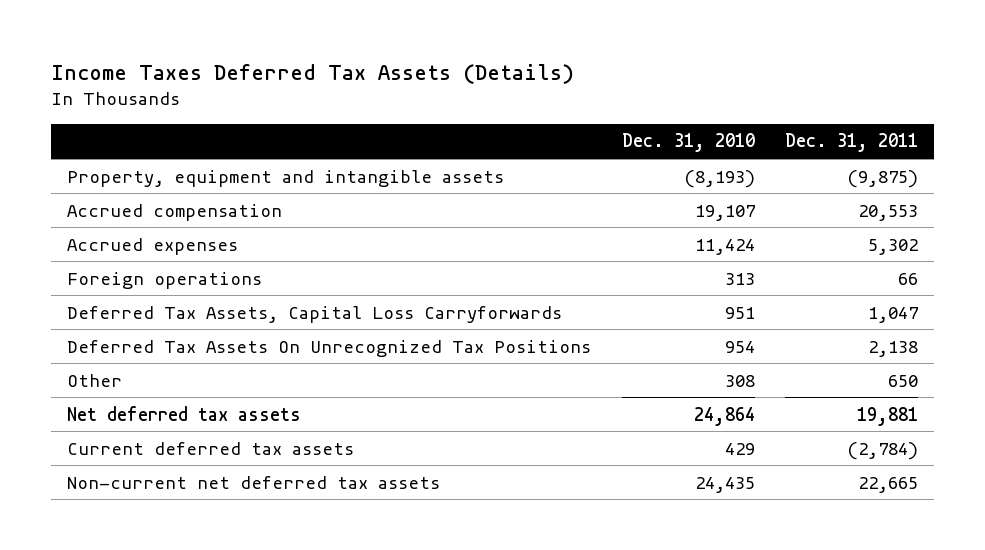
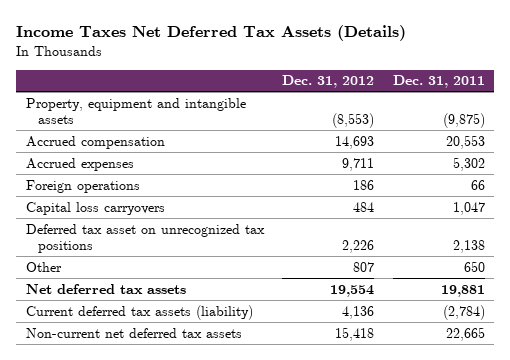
- Income Taxes Deferred Tax Assets (Details)
+ Income Taxes Net Deferred Tax Assets (Details)
- | Dec. 31, 2010 | Dec. 31, 2011
+ | Dec. 31, 2012 | Dec. 31, 2011
- Deferred Tax Assets, Capital Loss Carryforwards | 951 | 1,047
- Deferred Tax Assets On Unrecognized Tax Positions | 954 | 2,138
+ Capital loss carryovers | 484 | 1,047
+ Deferred tax asset on unrecognized tax positions | 2,226 | 2,138
- Current deferred tax assets | 429 | (2,784)
+ Current deferred tax assets (liability) | 4,136 | (2,784)

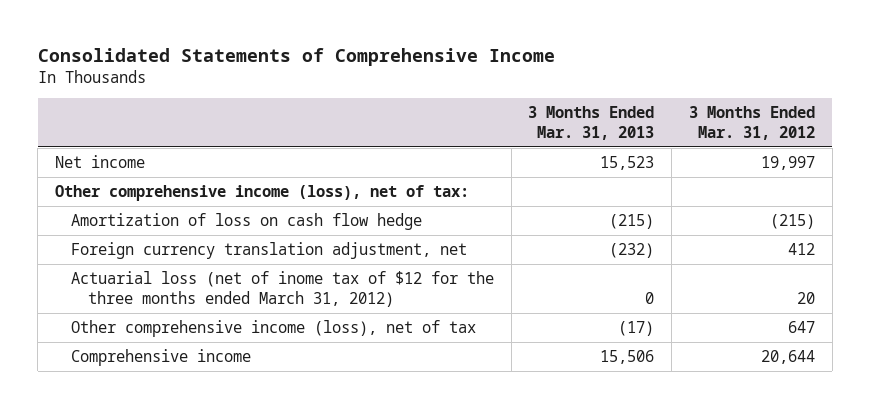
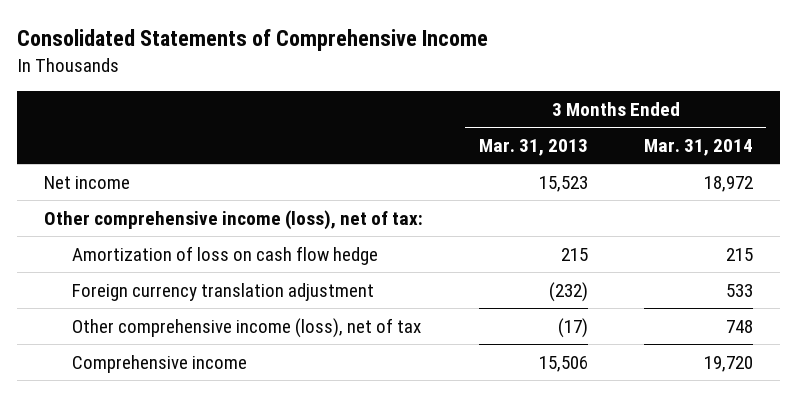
- | 3 Months Ended Mar. 31, 2013 | 3 Months Ended Mar. 31, 2012
+ | 3 Months Ended Mar. 31, 2013 | 3 Months Ended Mar. 31, 2014
- Amortization of loss on cash flow hedge | (215) | (215)
- Foreign currency translation adjustment, net | (232) | 412
- Actuarial loss (net of inome tax of $12 for the three months ended March 31, 2012) | 0 | 20
+ Amortization of loss on cash flow hedge | 215 | 215
+ Foreign currency translation adjustment | (232) | 533

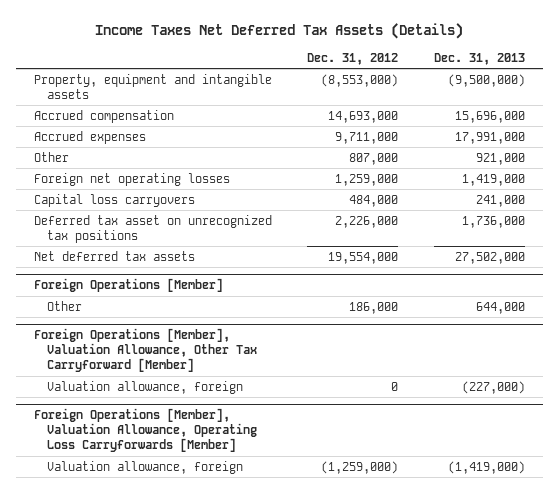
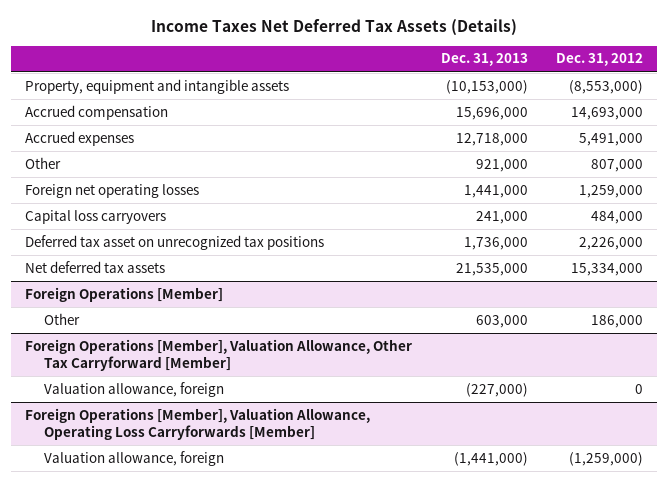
- | Dec. 31, 2012 | Dec. 31, 2013
+ | Dec. 31, 2013 | Dec. 31, 2012
- Property, equipment and intangible assets | (8,553,000) | (9,500,000)
+ Property, equipment and intangible assets | (10,153,000) | (8,553,000)
- Accrued expenses | 9,711,000 | 17,991,000
+ Accrued expenses | 12,718,000 | 5,491,000
- Foreign net operating losses | 1,259,000 | 1,419,000
+ Foreign net operating losses | 1,441,000 | 1,259,000
- Net deferred tax assets | 19,554,000 | 27,502,000
+ Net deferred tax assets | 21,535,000 | 15,334,000
@ Foreign Operations [Member]
- Other | 186,000 | 644,000
+ Other | 603,000 | 186,000
@ Foreign Operations [Member], Valuation Allowance, Operating Loss Carryforwards [Member]
- Valuation allowance, foreign | (1,259,000) | (1,419,000)
+ Valuation allowance, foreign | (1,441,000) | (1,259,000)

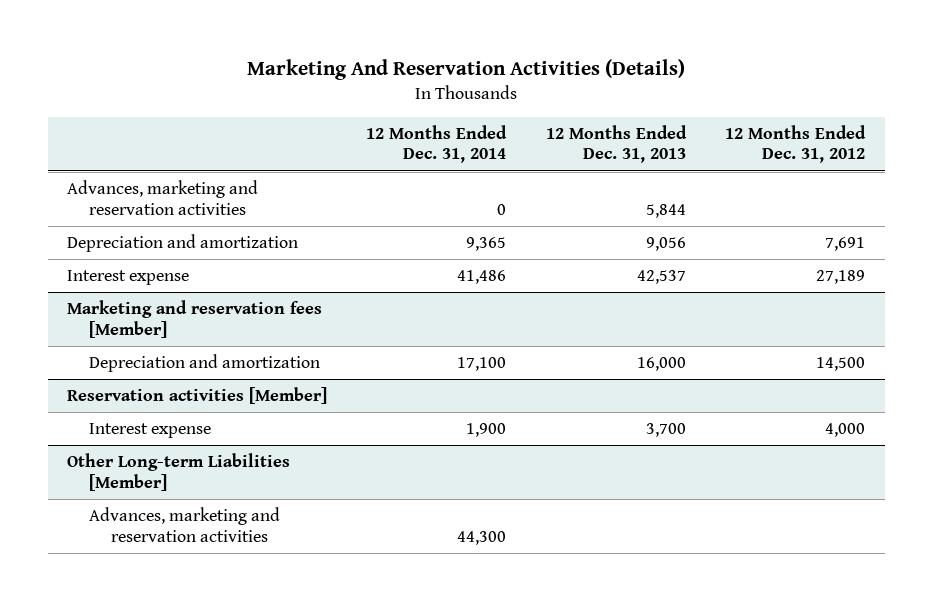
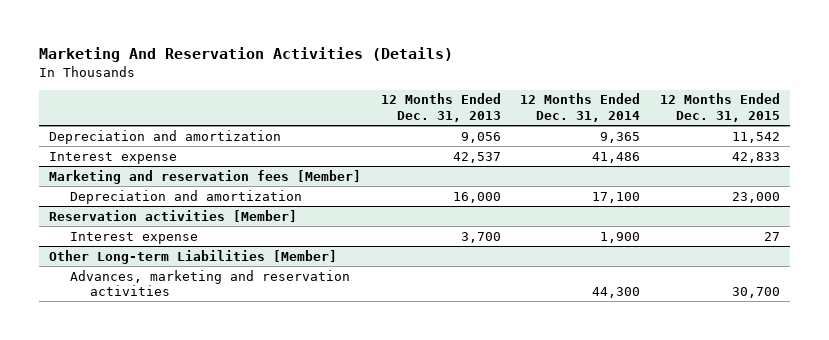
- | 12 Months Ended Dec. 31, 2014 | 12 Months Ended Dec. 31, 2013 | 12 Months Ended Dec. 31, 2012
+ | 12 Months Ended Dec. 31, 2013 | 12 Months Ended Dec. 31, 2014 | 12 Months Ended Dec. 31, 2015
- Advances, marketing and reservation activities | 0 | 5,844 |

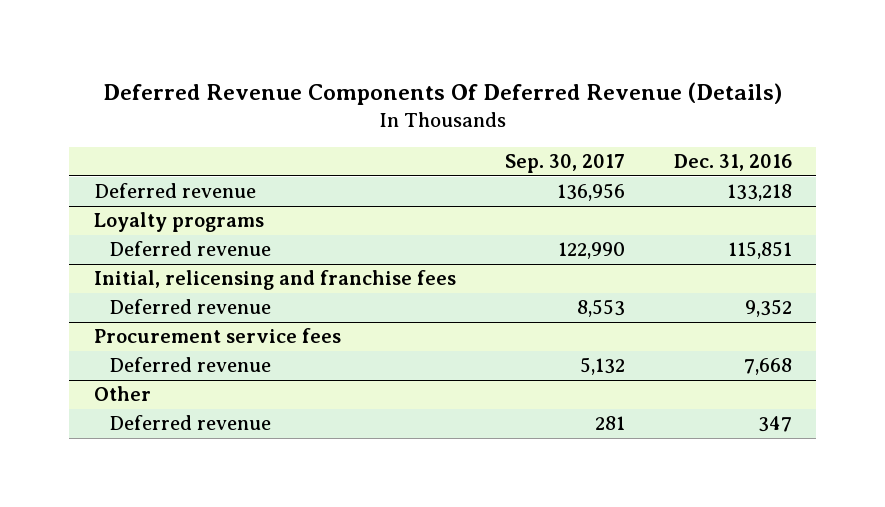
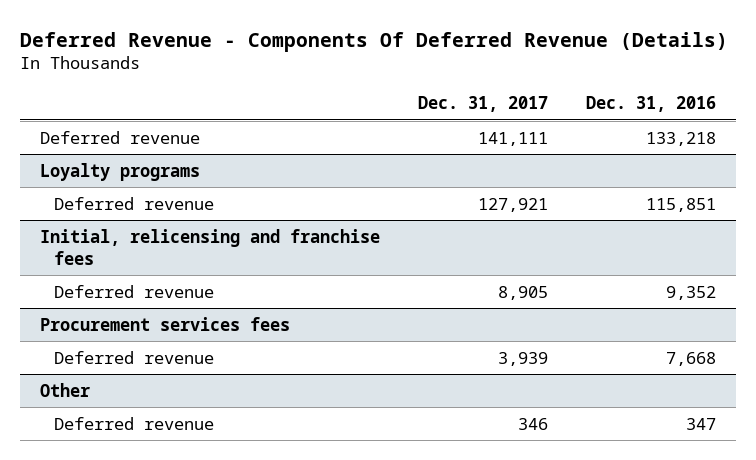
- Deferred Revenue Components Of Deferred Revenue (Details)
+ Deferred Revenue - Components Of Deferred Revenue (Details)
- | Sep. 30, 2017 | Dec. 31, 2016
+ | Dec. 31, 2017 | Dec. 31, 2016
- Procurement service fees
+ Procurement services fees

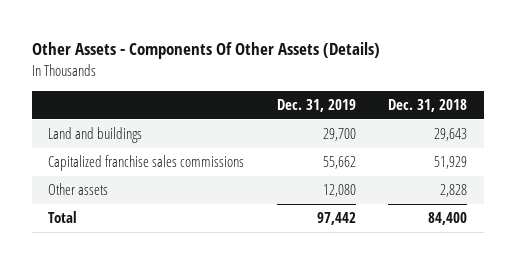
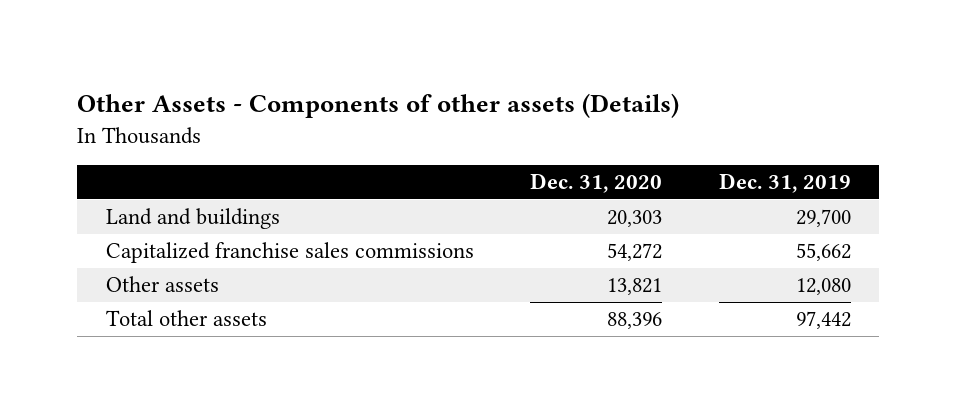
- Other Assets - Components Of Other Assets (Details)
+ Other Assets - Components of other assets (Details)
- | Dec. 31, 2019 | Dec. 31, 2018
+ | Dec. 31, 2020 | Dec. 31, 2019
- Total | 97,442 | 84,400
+ Total other assets | 88,396 | 97,442

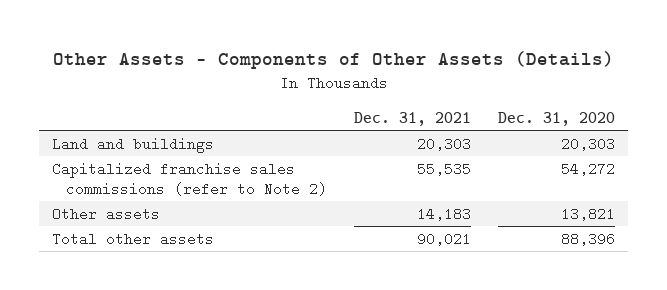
- Other Assets - Components of other assets (Details)
+ Other Assets - Components of Other Assets (Details)
- | Dec. 31, 2020 | Dec. 31, 2019
+ | Dec. 31, 2021 | Dec. 31, 2020
- Capitalized franchise sales commissions | 54,272 | 55,662
+ Capitalized franchise sales commissions (refer to Note 2) | 55,535 | 54,272

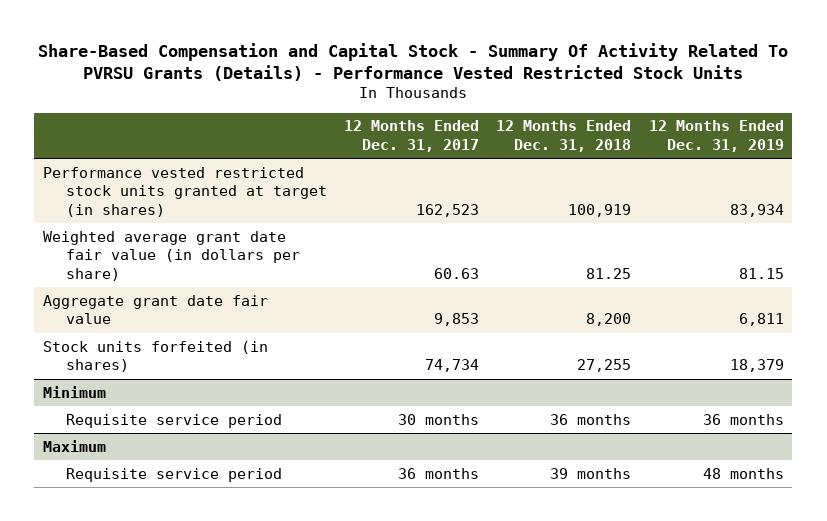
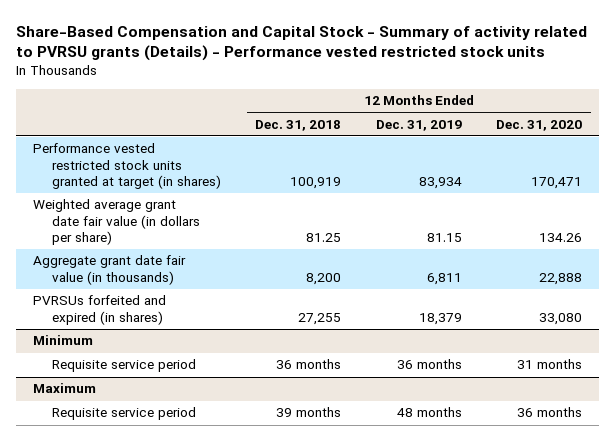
- Share-Based Compensation and Capital Stock - Summary Of Activity Related To PVRSU Grants (Details) - Performance Vested Restricted Stock Units
+ Share-Based Compensation and Capital Stock - Summary of activity related to PVRSU grants (Details) - Performance vested restricted stock units
- | 12 Months Ended Dec. 31, 2017 | 12 Months Ended Dec. 31, 2018 | 12 Months Ended Dec. 31, 2019
+ | 12 Months Ended Dec. 31, 2018 | 12 Months Ended Dec. 31, 2019 | 12 Months Ended Dec. 31, 2020
- Aggregate grant date fair value | 9,853 | 8,200 | 6,811
- Stock units forfeited (in shares) | 74,734 | 27,255 | 18,379
+ Aggregate grant date fair value (in thousands) | 8,200 | 6,811 | 22,888
+ PVRSUs forfeited and expired (in shares) | 27,255 | 18,379 | 33,080

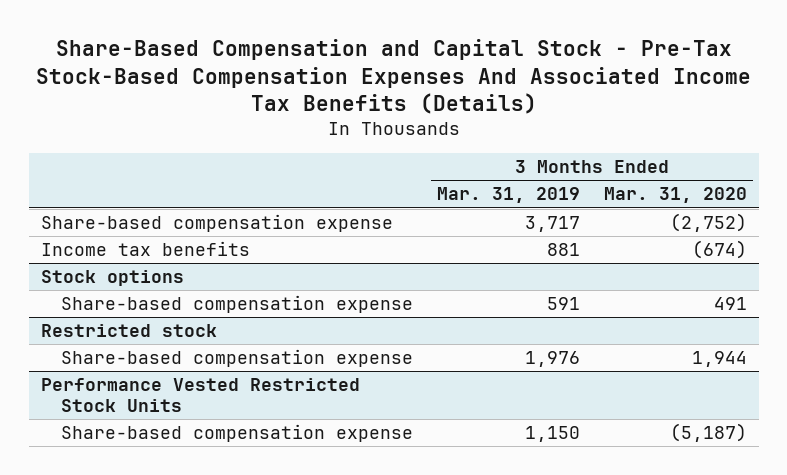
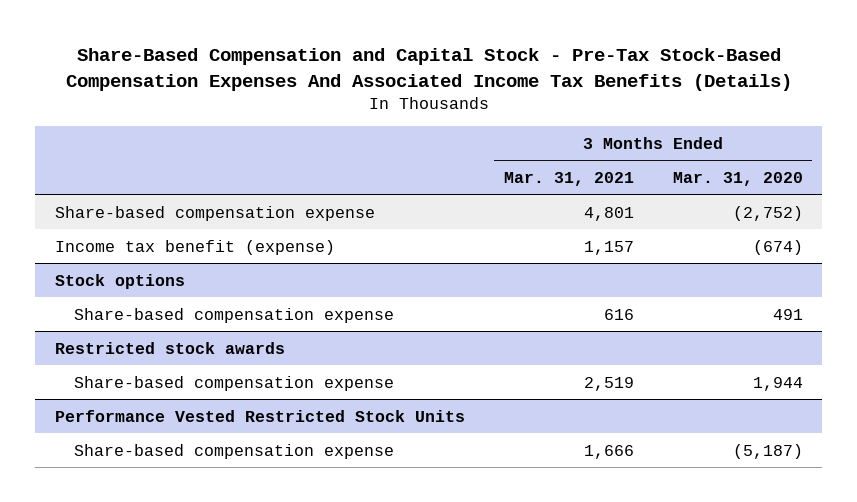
- | 3 Months Ended Mar. 31, 2019 | 3 Months Ended Mar. 31, 2020
+ | 3 Months Ended Mar. 31, 2021 | 3 Months Ended Mar. 31, 2020
- Income tax benefits | 881 | (674)
+ Income tax benefit (expense) | 1,157 | (674)
- Restricted stock
+ Restricted stock awards

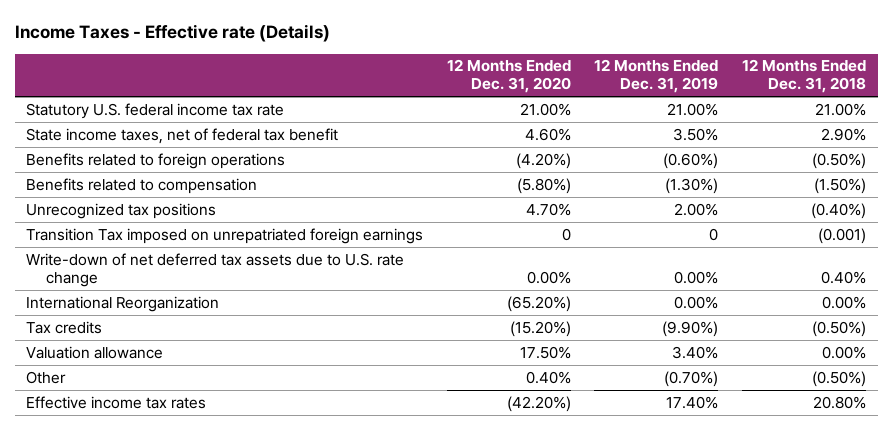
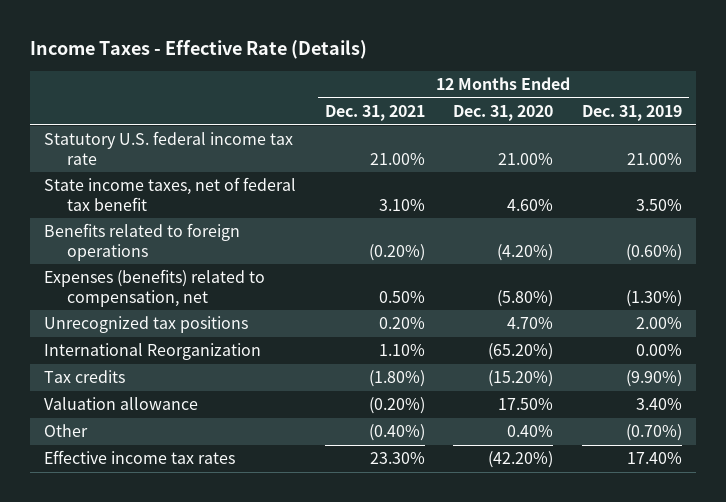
- Income Taxes - Effective rate (Details)
+ Income Taxes - Effective Rate (Details)
- | 12 Months Ended Dec. 31, 2020 | 12 Months Ended Dec. 31, 2019 | 12 Months Ended Dec. 31, 2018
+ | 12 Months Ended Dec. 31, 2021 | 12 Months Ended Dec. 31, 2020 | 12 Months Ended Dec. 31, 2019
- Benefits related to compensation | (5.80%) | (1.30%) | (1.50%)
+ Expenses (benefits) related to compensation, net | 0.50% | (5.80%) | (1.30%)
- Transition Tax imposed on unrepatriated foreign earnings | 0 | 0 | (0.001)
- Write-down of net deferred tax assets due to U.S. rate change | 0.00% | 0.00% | 0.40%

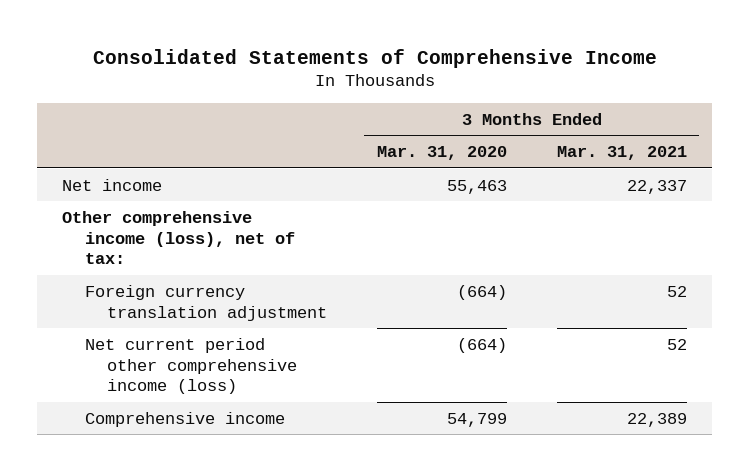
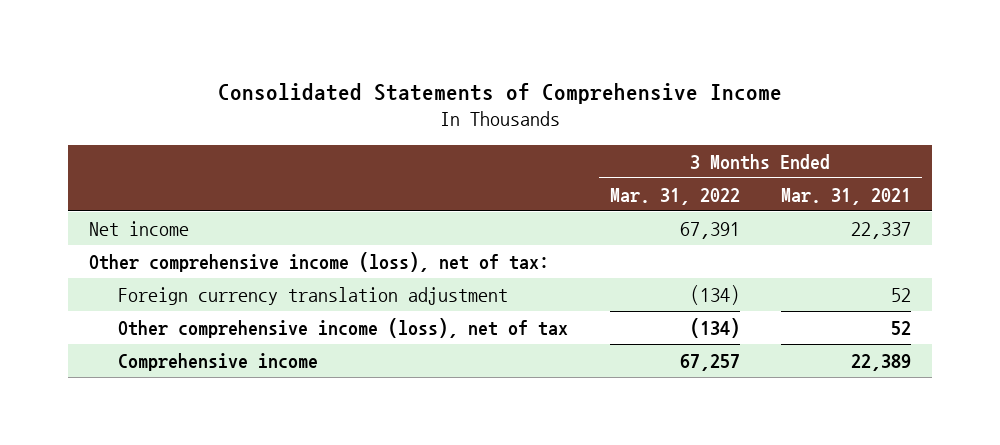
- | 3 Months Ended Mar. 31, 2020 | 3 Months Ended Mar. 31, 2021
+ | 3 Months Ended Mar. 31, 2022 | 3 Months Ended Mar. 31, 2021
- Net current period other comprehensive income (loss) | (664) | 52
+ Other comprehensive income (loss), net of tax | (134) | 52

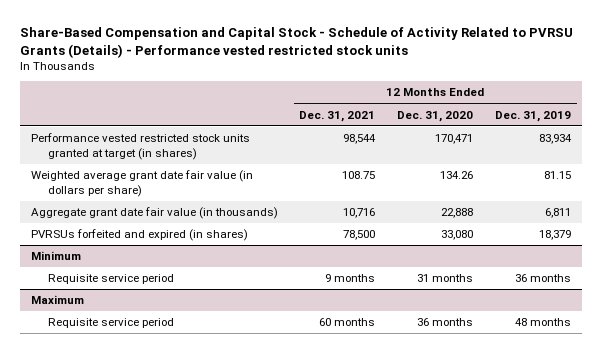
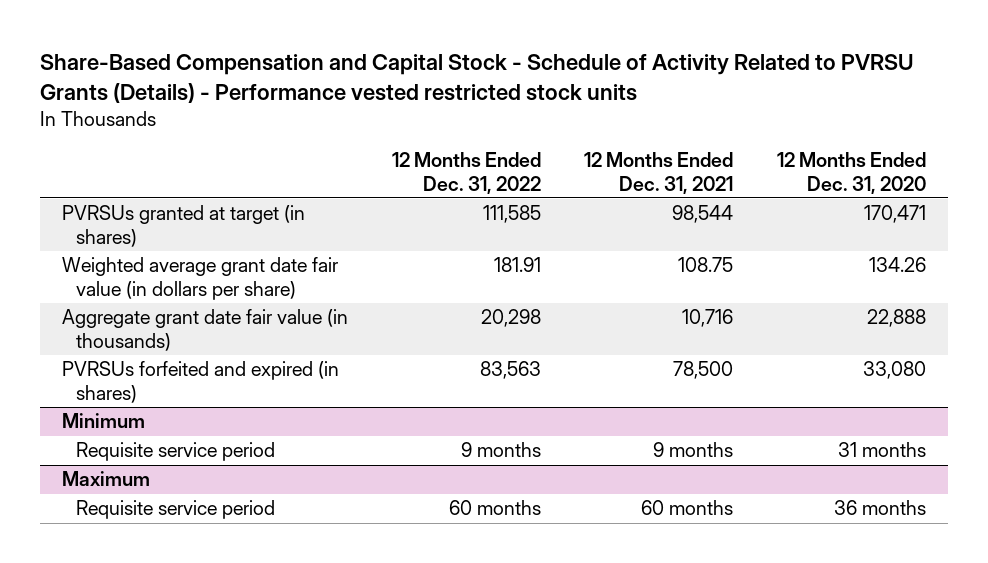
- | 12 Months Ended Dec. 31, 2021 | 12 Months Ended Dec. 31, 2020 | 12 Months Ended Dec. 31, 2019
+ | 12 Months Ended Dec. 31, 2022 | 12 Months Ended Dec. 31, 2021 | 12 Months Ended Dec. 31, 2020
- Performance vested restricted stock units granted at target (in shares) | 98,544 | 170,471 | 83,934
+ PVRSUs granted at target (in shares) | 111,585 | 98,544 | 170,471

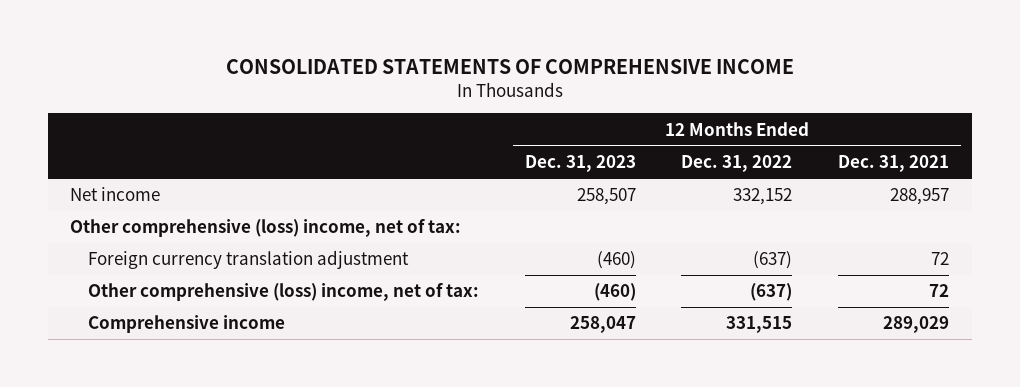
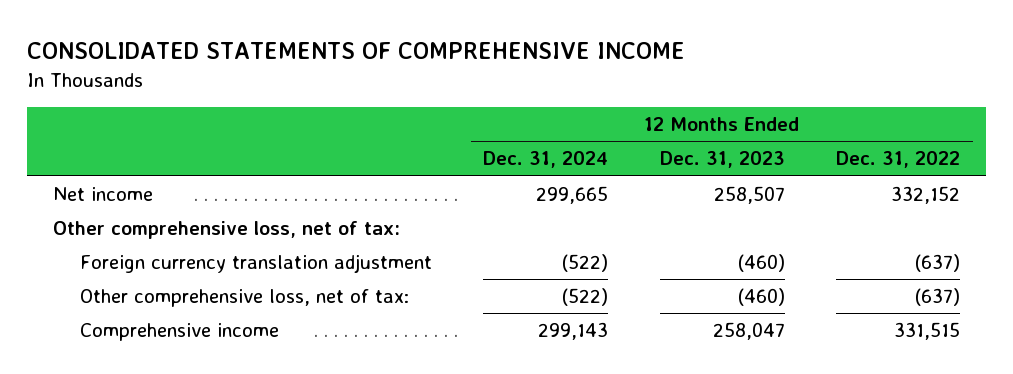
- | 12 Months Ended Dec. 31, 2023 | 12 Months Ended Dec. 31, 2022 | 12 Months Ended Dec. 31, 2021
+ | 12 Months Ended Dec. 31, 2024 | 12 Months Ended Dec. 31, 2023 | 12 Months Ended Dec. 31, 2022
- Other comprehensive (loss) income, net of tax:
+ Other comprehensive loss, net of tax:
- Other comprehensive (loss) income, net of tax: | (460) | (637) | 72
+ Other comprehensive loss, net of tax: | (522) | (460) | (637)

